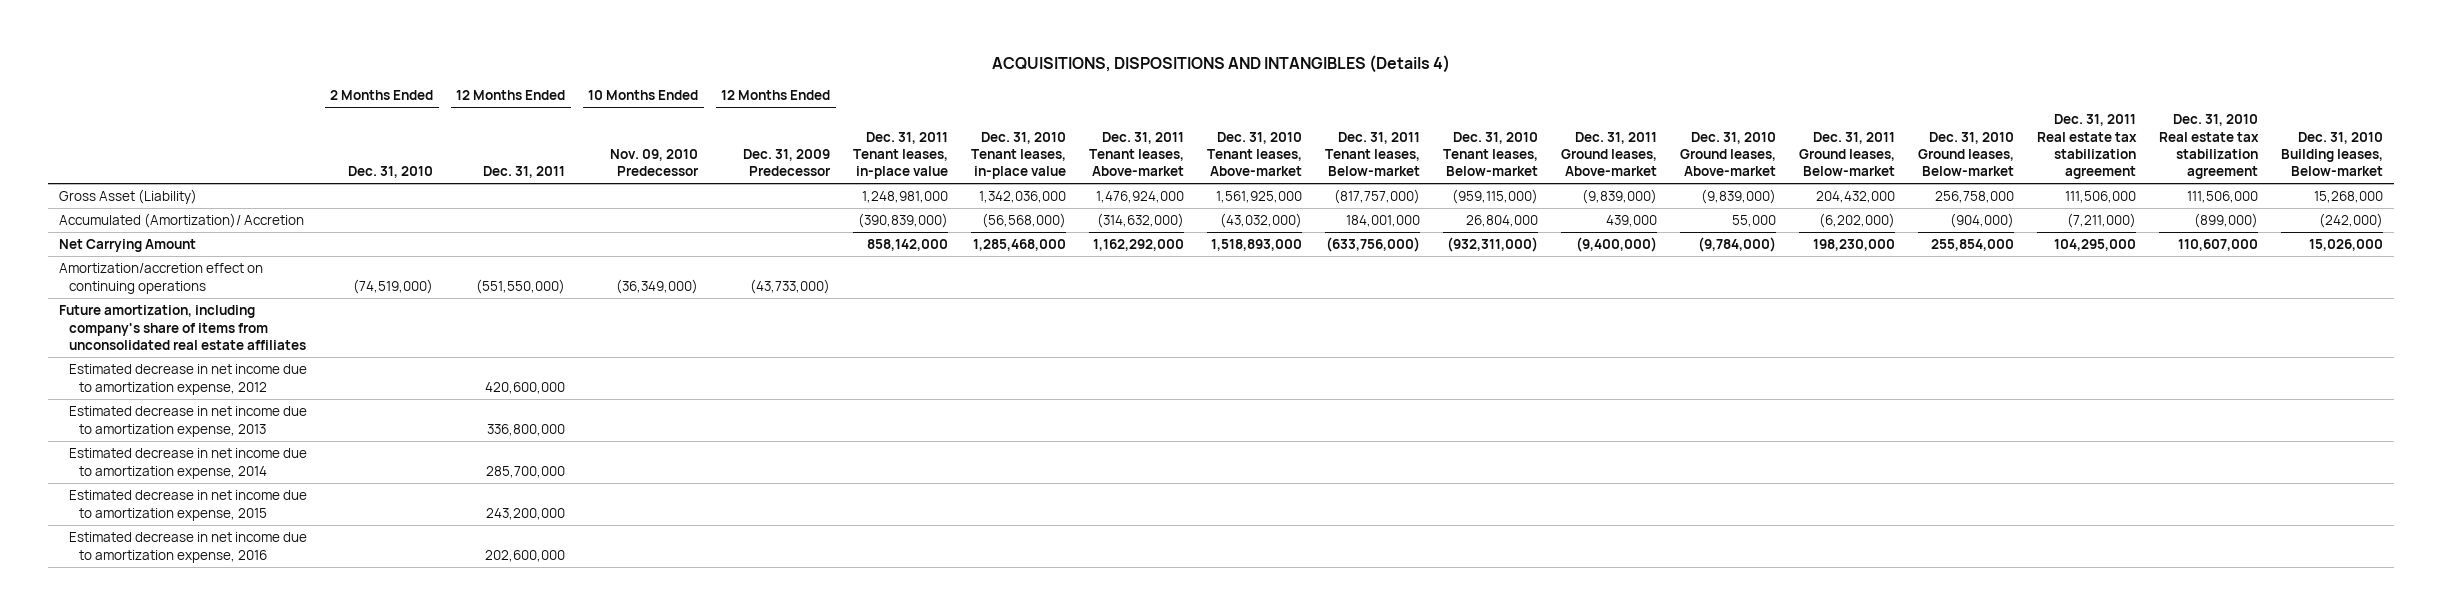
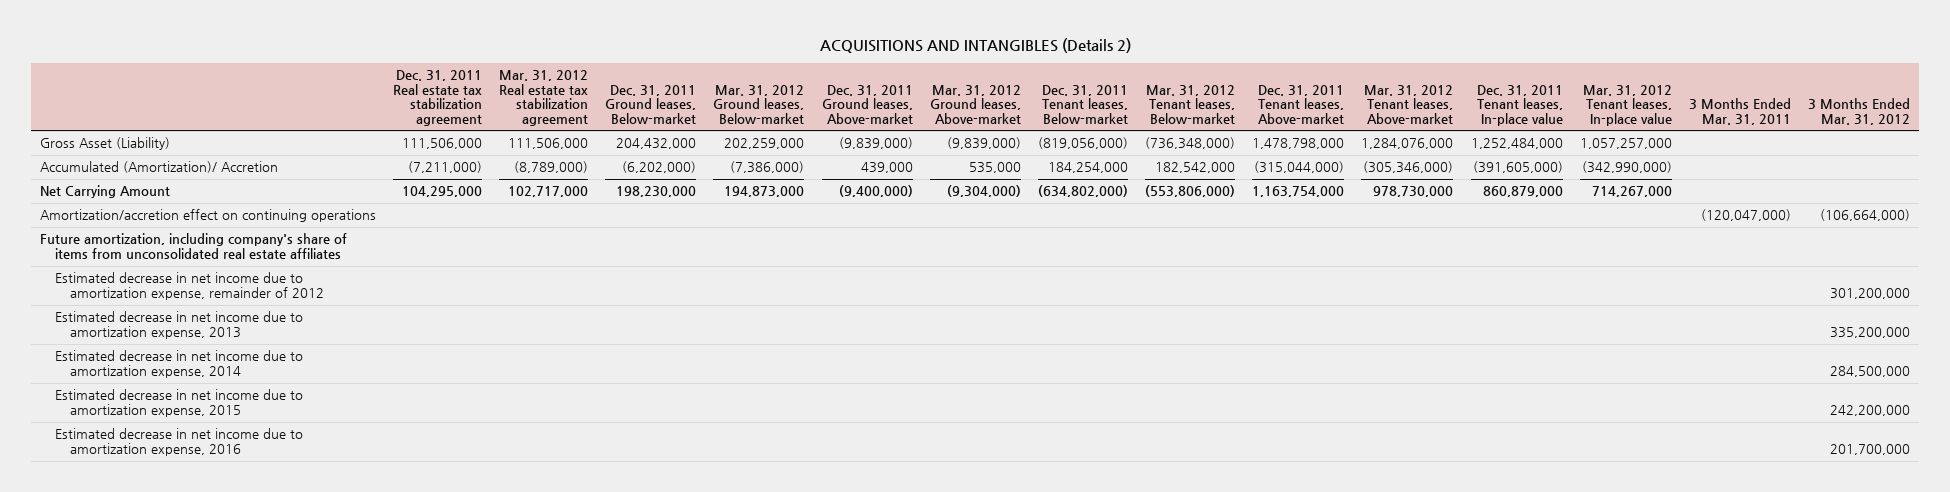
- ACQUISITIONS, DISPOSITIONS AND INTANGIBLES (Details 4)
+ ACQUISITIONS AND INTANGIBLES (Details 2)
- | 2 Months Ended Dec. 31, 2010 | 12 Months Ended Dec. 31, 2011 | 10 Months Ended Nov. 09, 2010 Predecessor | 12 Months Ended Dec. 31, 2009 Predecessor | Dec. 31, 2011 Tenant leases, in-place value | Dec. 31, 2010 Tenant leases, in-place value | Dec. 31, 2011 Tenant leases, Above-market | Dec. 31, 2010 Tenant leases, Above-market | Dec. 31, 2011 Tenant leases, Below-market | Dec. 31, 2010 Tenant leases, Below-market | Dec. 31, 2011 Ground leases, Above-market | Dec. 31, 2010 Ground leases, Above-market | Dec. 31, 2011 Ground leases, Below-market | Dec. 31, 2010 Ground leases, Below-market | Dec. 31, 2011 Real estate tax stabilization agreement | Dec. 31, 2010 Real estate tax stabilization agreement | Dec. 31, 2010 Building leases, Below-market
+ | Dec. 31, 2011 Real estate tax stabilization agreement | Mar. 31, 2012 Real estate tax stabilization agreement | Dec. 31, 2011 Ground leases, Below-market | Mar. 31, 2012 Ground leases, Below-market | Dec. 31, 2011 Ground leases, Above-market | Mar. 31, 2012 Ground leases, Above-market | Dec. 31, 2011 Tenant leases, Below-market | Mar. 31, 2012 Tenant leases, Below-market | Dec. 31, 2011 Tenant leases, Above-market | Mar. 31, 2012 Tenant leases, Above-market | Dec. 31, 2011 Tenant leases, In-place value | Mar. 31, 2012 Tenant leases, In-place value | 3 Months Ended Mar. 31, 2011 | 3 Months Ended Mar. 31, 2012
- Gross Asset (Liability) | | | | | 1,248,981,000 | 1,342,036,000 | 1,476,924,000 | 1,561,925,000 | (817,757,000) | (959,115,000) | (9,839,000) | (9,839,000) | 204,432,000 | 256,758,000 | 111,506,000 | 111,506,000 | 15,268,000
- Accumulated (Amortization)/ Accretion | | | | | (390,839,000) | (56,568,000) | (314,632,000) | (43,032,000) | 184,001,000 | 26,804,000 | 439,000 | 55,000 | (6,202,000) | (904,000) | (7,211,000) | (899,000) | (242,000)
- Net Carrying Amount | | | | | 858,142,000 | 1,285,468,000 | 1,162,292,000 | 1,518,893,000 | (633,756,000) | (932,311,000) | (9,400,000) | (9,784,000) | 198,230,000 | 255,854,000 | 104,295,000 | 110,607,000 | 15,026,000
+ Gross Asset (Liability) | 111,506,000 | 111,506,000 | 204,432,000 | 202,259,000 | (9,839,000) | (9,839,000) | (819,056,000) | (736,348,000) | 1,478,798,000 | 1,284,076,000 | 1,252,484,000 | 1,057,257,000 | |
+ Accumulated (Amortization)/ Accretion | (7,211,000) | (8,789,000) | (6,202,000) | (7,386,000) | 439,000 | 535,000 | 184,254,000 | 182,542,000 | (315,044,000) | (305,346,000) | (391,605,000) | (342,990,000) | |
+ Net Carrying Amount | 104,295,000 | 102,717,000 | 198,230,000 | 194,873,000 | (9,400,000) | (9,304,000) | (634,802,000) | (553,806,000) | 1,163,754,000 | 978,730,000 | 860,879,000 | 714,267,000 | |
- Estimated decrease in net income due to amortization expense, 2012 | | 420,600,000 | | | | | | | | | | | | | | |
+ Estimated decrease in net income due to amortization expense, remainder of 2012 | | | | | | | | | | | | | | 301,200,000

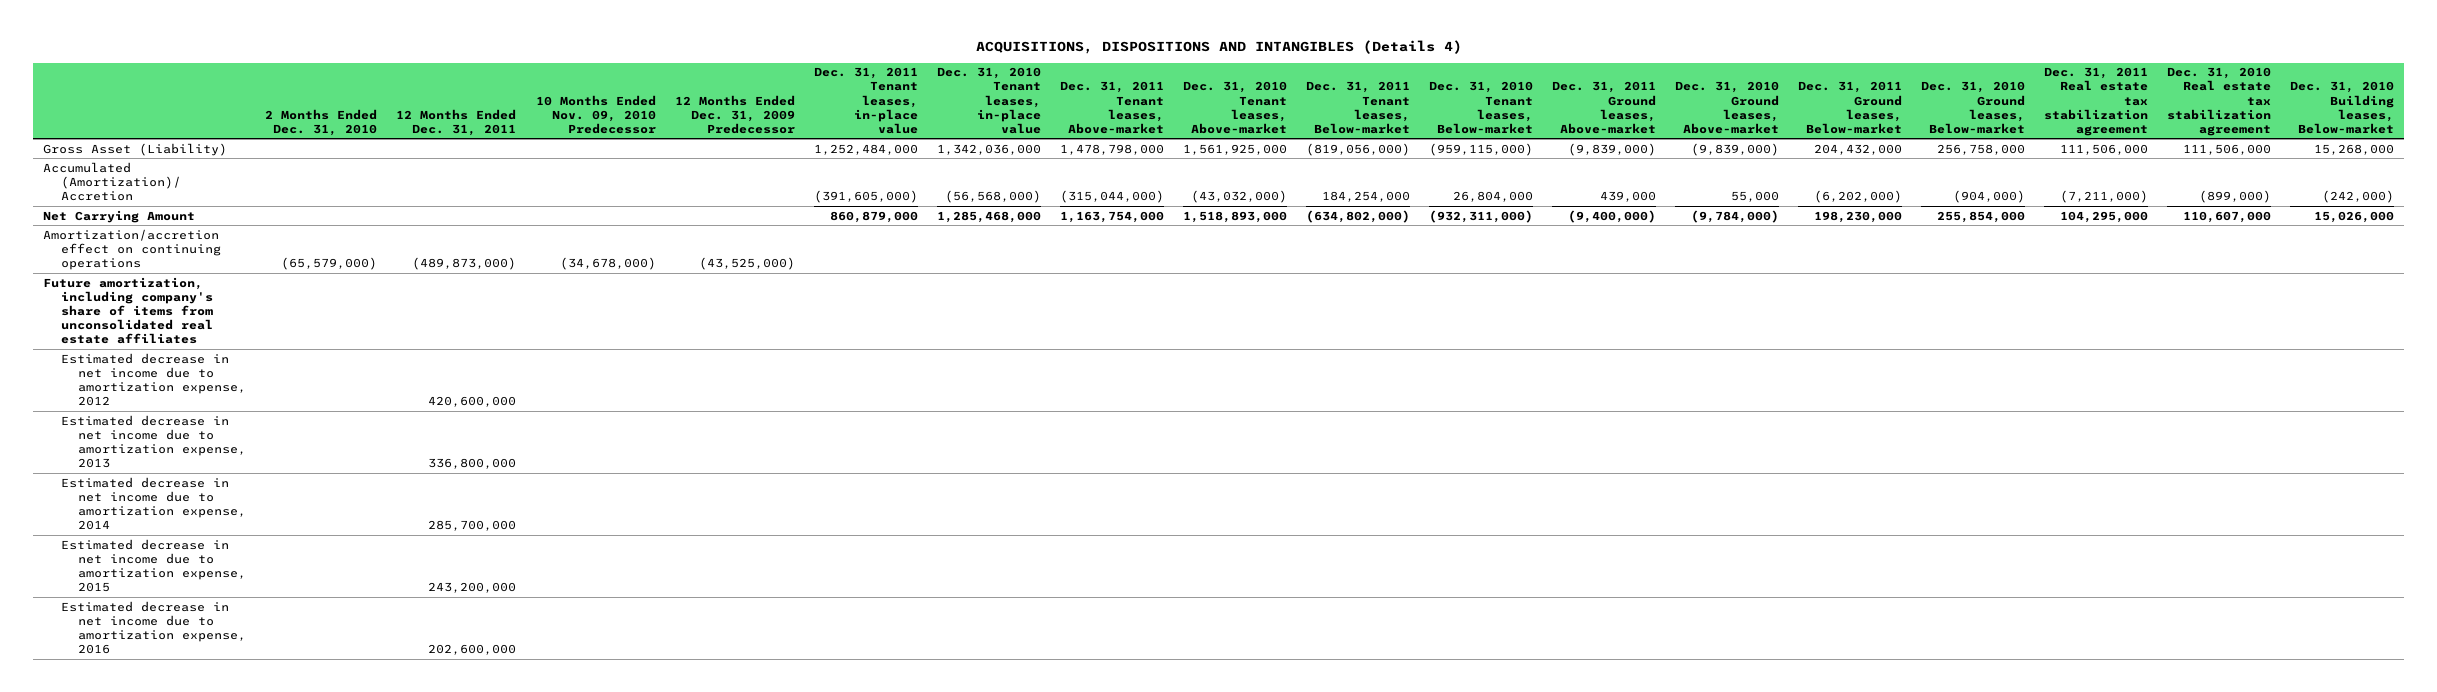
- ACQUISITIONS AND INTANGIBLES (Details 2)
+ ACQUISITIONS, DISPOSITIONS AND INTANGIBLES (Details 4)
- | Dec. 31, 2011 Real estate tax stabilization agreement | Mar. 31, 2012 Real estate tax stabilization agreement | Dec. 31, 2011 Ground leases, Below-market | Mar. 31, 2012 Ground leases, Below-market | Dec. 31, 2011 Ground leases, Above-market | Mar. 31, 2012 Ground leases, Above-market | Dec. 31, 2011 Tenant leases, Below-market | Mar. 31, 2012 Tenant leases, Below-market | Dec. 31, 2011 Tenant leases, Above-market | Mar. 31, 2012 Tenant leases, Above-market | Dec. 31, 2011 Tenant leases, In-place value | Mar. 31, 2012 Tenant leases, In-place value | 3 Months Ended Mar. 31, 2011 | 3 Months Ended Mar. 31, 2012
+ | 2 Months Ended Dec. 31, 2010 | 12 Months Ended Dec. 31, 2011 | 10 Months Ended Nov. 09, 2010 Predecessor | 12 Months Ended Dec. 31, 2009 Predecessor | Dec. 31, 2011 Tenant leases, in-place value | Dec. 31, 2010 Tenant leases, in-place value | Dec. 31, 2011 Tenant leases, Above-market | Dec. 31, 2010 Tenant leases, Above-market | Dec. 31, 2011 Tenant leases, Below-market | Dec. 31, 2010 Tenant leases, Below-market | Dec. 31, 2011 Ground leases, Above-market | Dec. 31, 2010 Ground leases, Above-market | Dec. 31, 2011 Ground leases, Below-market | Dec. 31, 2010 Ground leases, Below-market | Dec. 31, 2011 Real estate tax stabilization agreement | Dec. 31, 2010 Real estate tax stabilization agreement | Dec. 31, 2010 Building leases, Below-market
- Estimated decrease in net income due to amortization expense, remainder of 2012 | | | | | | | | | | | | | | 301,200,000
+ Estimated decrease in net income due to amortization expense, 2012 | | 420,600,000 | | | | | | | | | | | | | | |

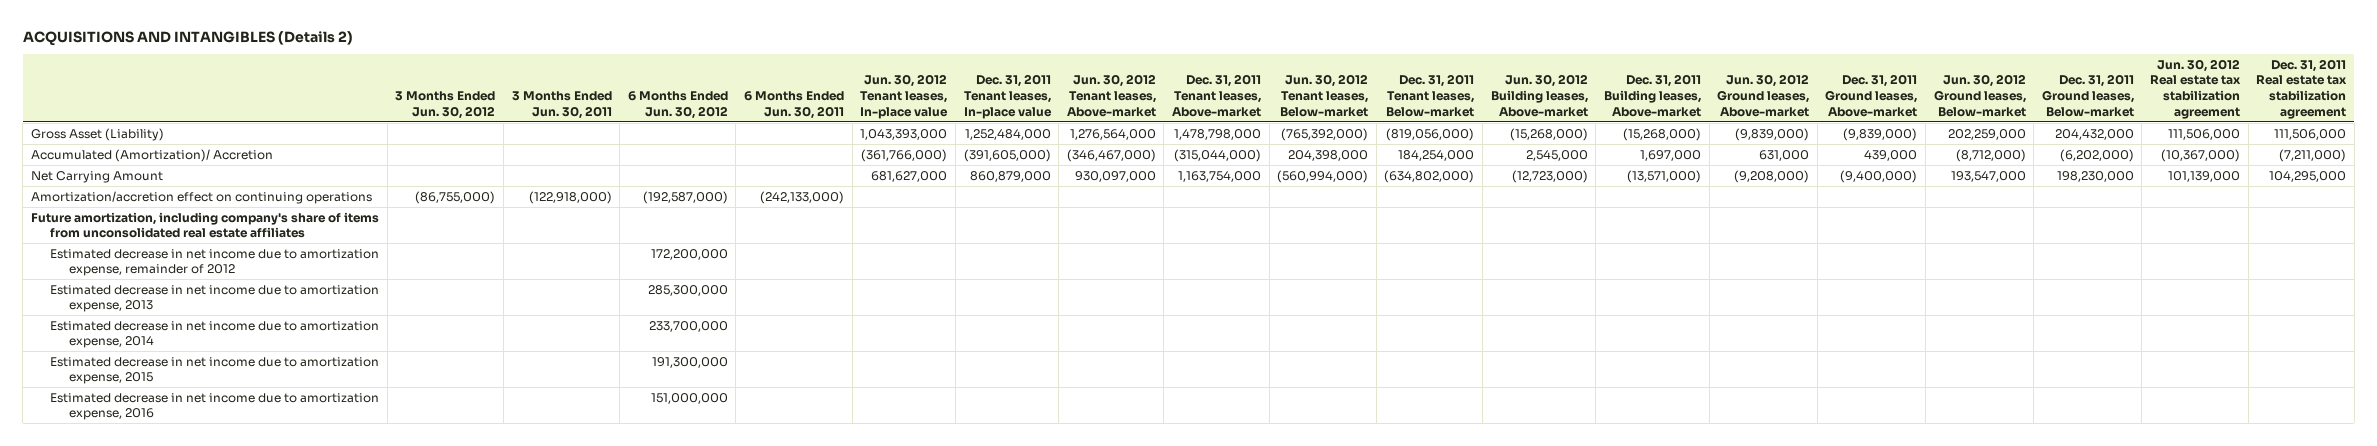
- ACQUISITIONS, DISPOSITIONS AND INTANGIBLES (Details 4)
+ ACQUISITIONS AND INTANGIBLES (Details 2)
- | 2 Months Ended Dec. 31, 2010 | 12 Months Ended Dec. 31, 2011 | 10 Months Ended Nov. 09, 2010 Predecessor | 12 Months Ended Dec. 31, 2009 Predecessor | Dec. 31, 2011 Tenant leases, in-place value | Dec. 31, 2010 Tenant leases, in-place value | Dec. 31, 2011 Tenant leases, Above-market | Dec. 31, 2010 Tenant leases, Above-market | Dec. 31, 2011 Tenant leases, Below-market | Dec. 31, 2010 Tenant leases, Below-market | Dec. 31, 2011 Ground leases, Above-market | Dec. 31, 2010 Ground leases, Above-market | Dec. 31, 2011 Ground leases, Below-market | Dec. 31, 2010 Ground leases, Below-market | Dec. 31, 2011 Real estate tax stabilization agreement | Dec. 31, 2010 Real estate tax stabilization agreement | Dec. 31, 2010 Building leases, Below-market
+ | 3 Months Ended Jun. 30, 2012 | 3 Months Ended Jun. 30, 2011 | 6 Months Ended Jun. 30, 2012 | 6 Months Ended Jun. 30, 2011 | Jun. 30, 2012 Tenant leases, In-place value | Dec. 31, 2011 Tenant leases, In-place value | Jun. 30, 2012 Tenant leases, Above-market | Dec. 31, 2011 Tenant leases, Above-market | Jun. 30, 2012 Tenant leases, Below-market | Dec. 31, 2011 Tenant leases, Below-market | Jun. 30, 2012 Building leases, Above-market | Dec. 31, 2011 Building leases, Above-market | Jun. 30, 2012 Ground leases, Above-market | Dec. 31, 2011 Ground leases, Above-market | Jun. 30, 2012 Ground leases, Below-market | Dec. 31, 2011 Ground leases, Below-market | Jun. 30, 2012 Real estate tax stabilization agreement | Dec. 31, 2011 Real estate tax stabilization agreement
- Estimated decrease in net income due to amortization expense, 2012 | | 420,600,000 | | | | | | | | | | | | | | |
+ Estimated decrease in net income due to amortization expense, remainder of 2012 | | | 172,200,000 | | | | | | | | | | | | | | |

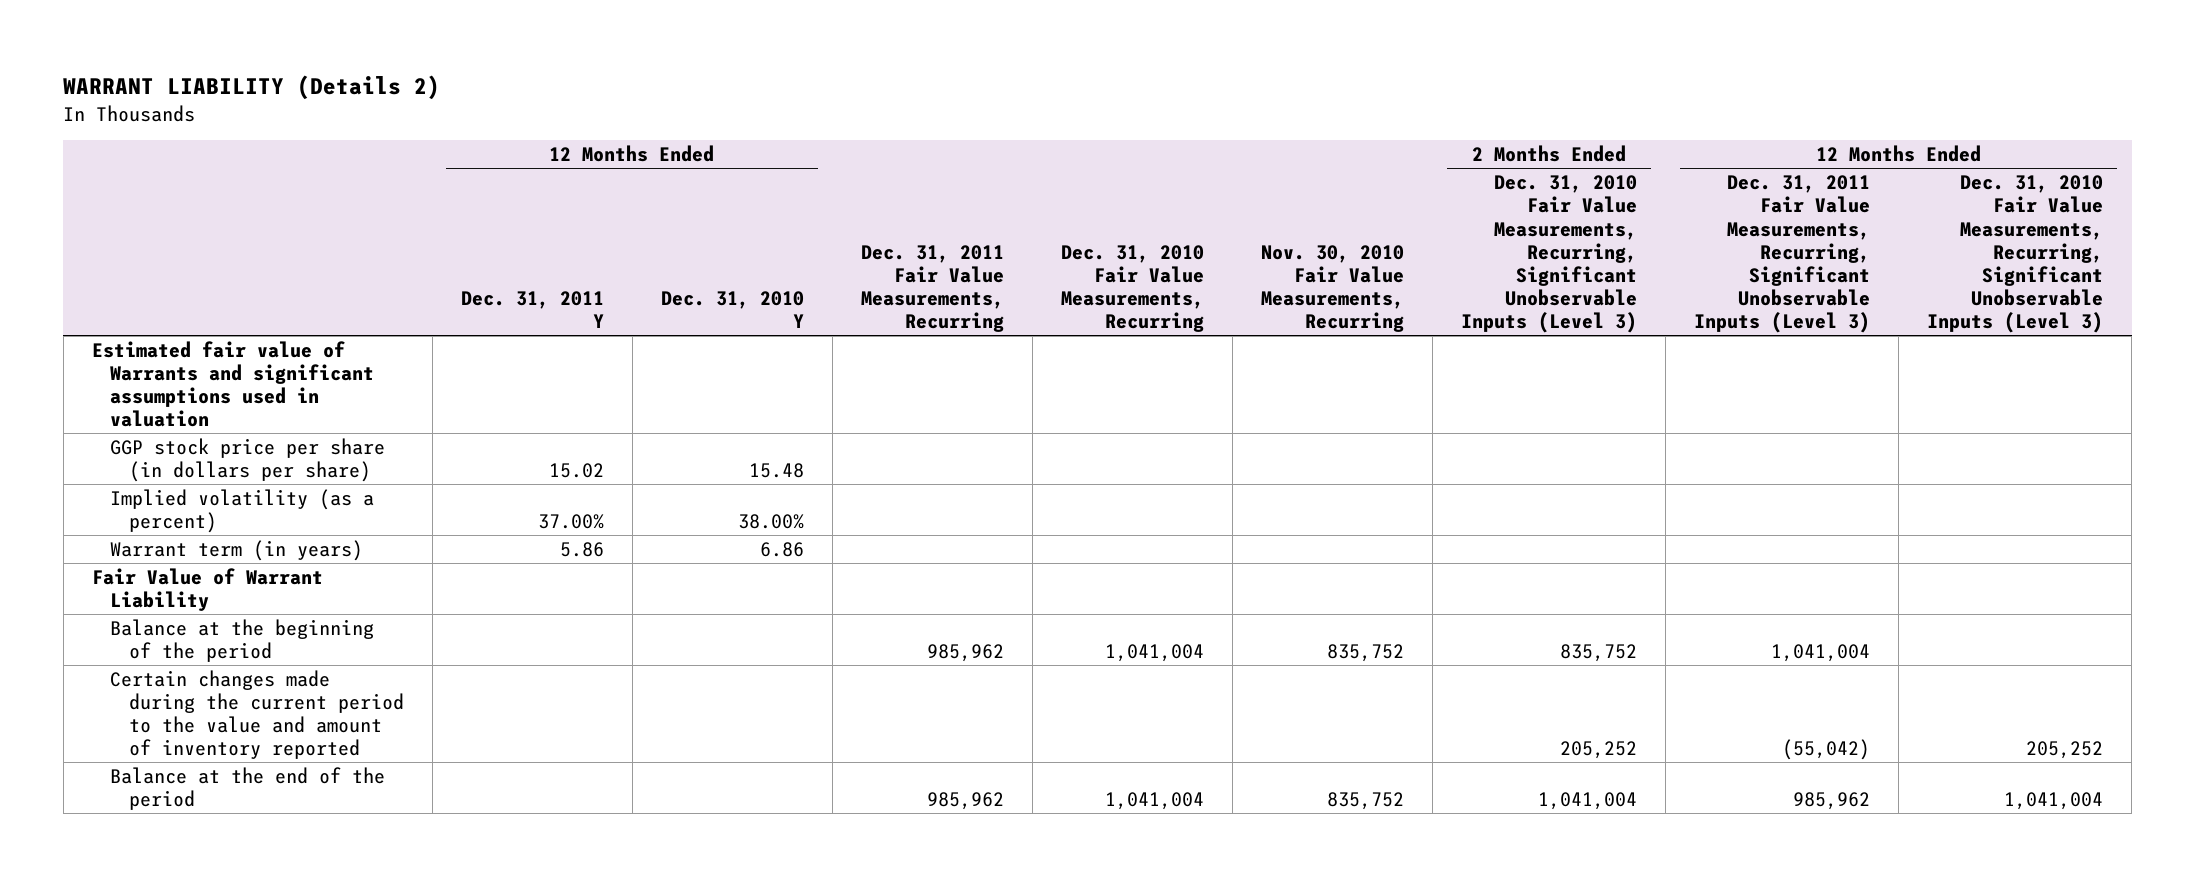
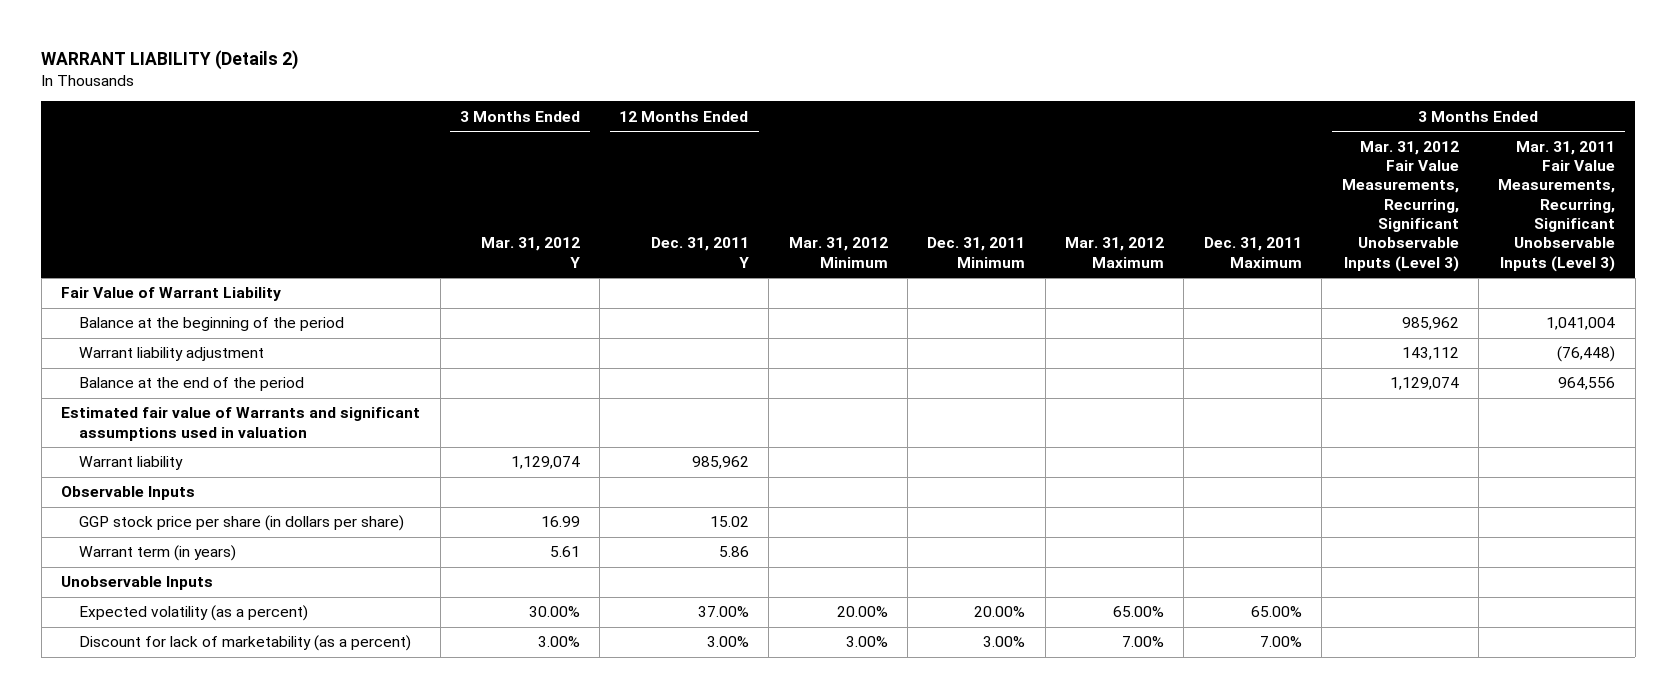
- | 12 Months Ended Dec. 31, 2011 Y | 12 Months Ended Dec. 31, 2010 Y | Dec. 31, 2011 Fair Value Measurements, Recurring | Dec. 31, 2010 Fair Value Measurements, Recurring | Nov. 30, 2010 Fair Value Measurements, Recurring | 2 Months Ended Dec. 31, 2010 Fair Value Measurements, Recurring, Significant Unobservable Inputs (Level 3) | 12 Months Ended Dec. 31, 2011 Fair Value Measurements, Recurring, Significant Unobservable Inputs (Level 3) | 12 Months Ended Dec. 31, 2010 Fair Value Measurements, Recurring, Significant Unobservable Inputs (Level 3)
+ | 3 Months Ended Mar. 31, 2012 Y | 12 Months Ended Dec. 31, 2011 Y | Mar. 31, 2012 Minimum | Dec. 31, 2011 Minimum | Mar. 31, 2012 Maximum | Dec. 31, 2011 Maximum | 3 Months Ended Mar. 31, 2012 Fair Value Measurements, Recurring, Significant Unobservable Inputs (Level 3) | 3 Months Ended Mar. 31, 2011 Fair Value Measurements, Recurring, Significant Unobservable Inputs (Level 3)
- Implied volatility (as a percent) | 37.00% | 38.00% | | | | | |
- Certain changes made during the current period to the value and amount of inventory reported | | | | | | 205,252 | (55,042) | 205,252
+ Warrant liability adjustment | | | | | | | 143,112 | (76,448)
moved down: Estimated fair value of Warrants and significant assumptions used in valuation
+ Warrant liability | 1,129,074 | 985,962 | | | | | |
+ Observable Inputs
moved down: GGP stock price per share (in dollars per share) | 16.99 | 15.02 | | | | | |
moved down: Warrant term (in years) | 5.61 | 5.86 | | | | | |
+ Unobservable Inputs
+ Expected volatility (as a percent) | 30.00% | 37.00% | 20.00% | 20.00% | 65.00% | 65.00% | |
+ Discount for lack of marketability (as a percent) | 3.00% | 3.00% | 3.00% | 3.00% | 7.00% | 7.00% | |

